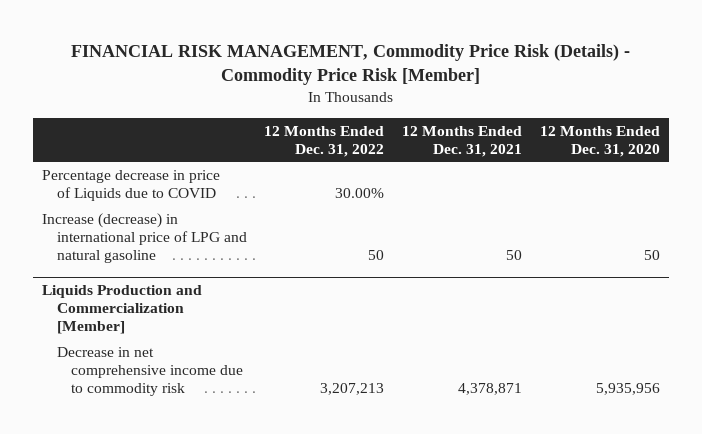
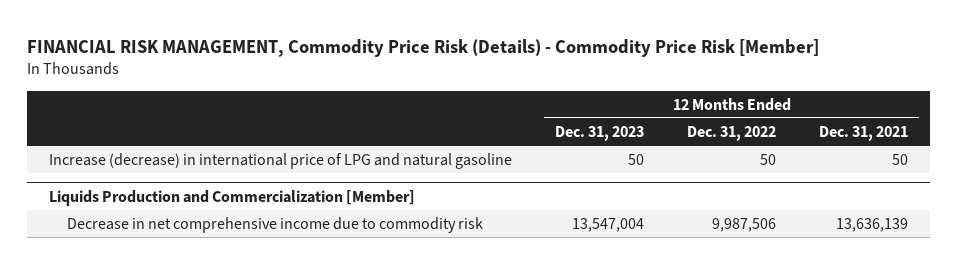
- | 12 Months Ended Dec. 31, 2022 | 12 Months Ended Dec. 31, 2021 | 12 Months Ended Dec. 31, 2020
+ | 12 Months Ended Dec. 31, 2023 | 12 Months Ended Dec. 31, 2022 | 12 Months Ended Dec. 31, 2021
- Percentage decrease in price of Liquids due to COVID | 30.00% | |
@ Liquids Production and Commercialization [Member]
- Decrease in net comprehensive income due to commodity risk | 3,207,213 | 4,378,871 | 5,935,956
+ Decrease in net comprehensive income due to commodity risk | 13,547,004 | 9,987,506 | 13,636,139

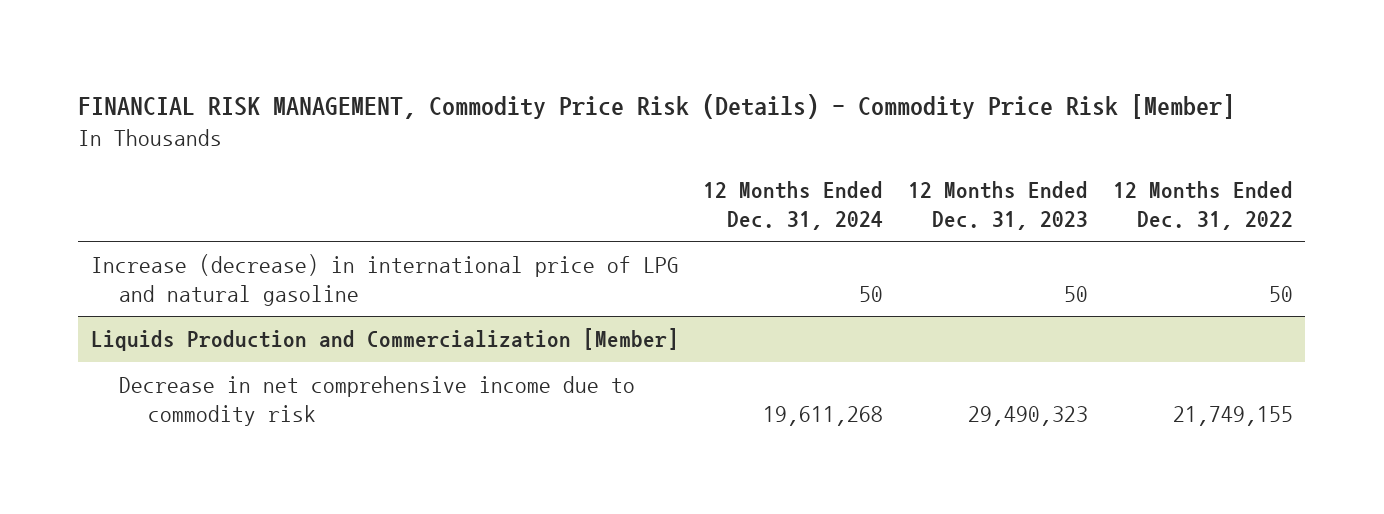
- | 12 Months Ended Dec. 31, 2023 | 12 Months Ended Dec. 31, 2022 | 12 Months Ended Dec. 31, 2021
+ | 12 Months Ended Dec. 31, 2024 | 12 Months Ended Dec. 31, 2023 | 12 Months Ended Dec. 31, 2022
@ Liquids Production and Commercialization [Member]
- Decrease in net comprehensive income due to commodity risk | 13,547,004 | 9,987,506 | 13,636,139
+ Decrease in net comprehensive income due to commodity risk | 19,611,268 | 29,490,323 | 21,749,155

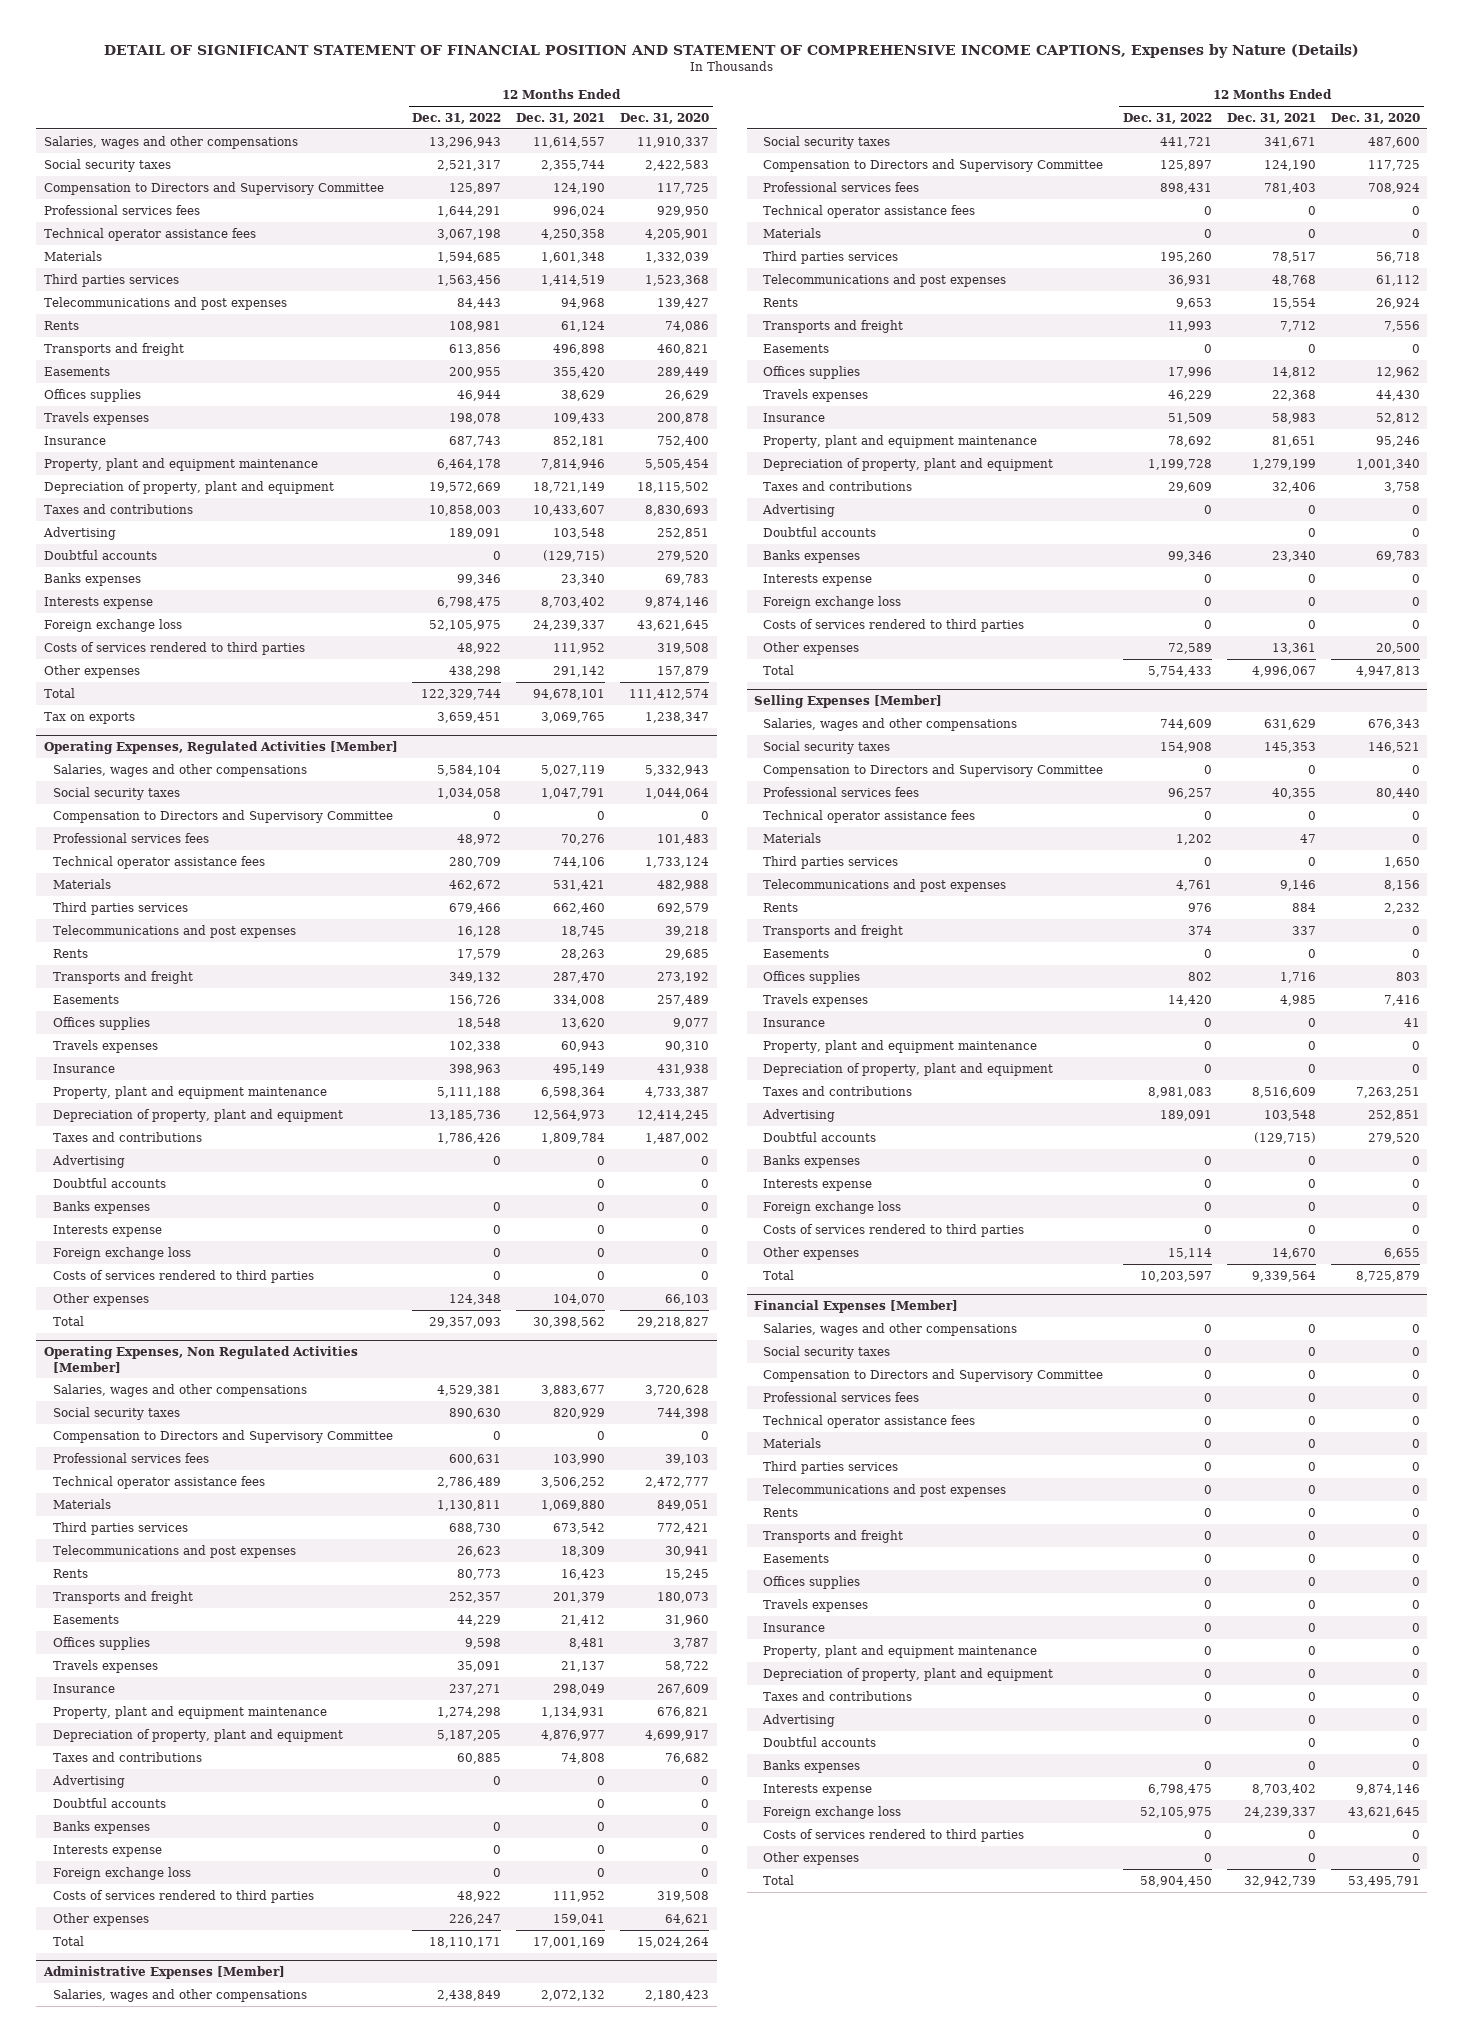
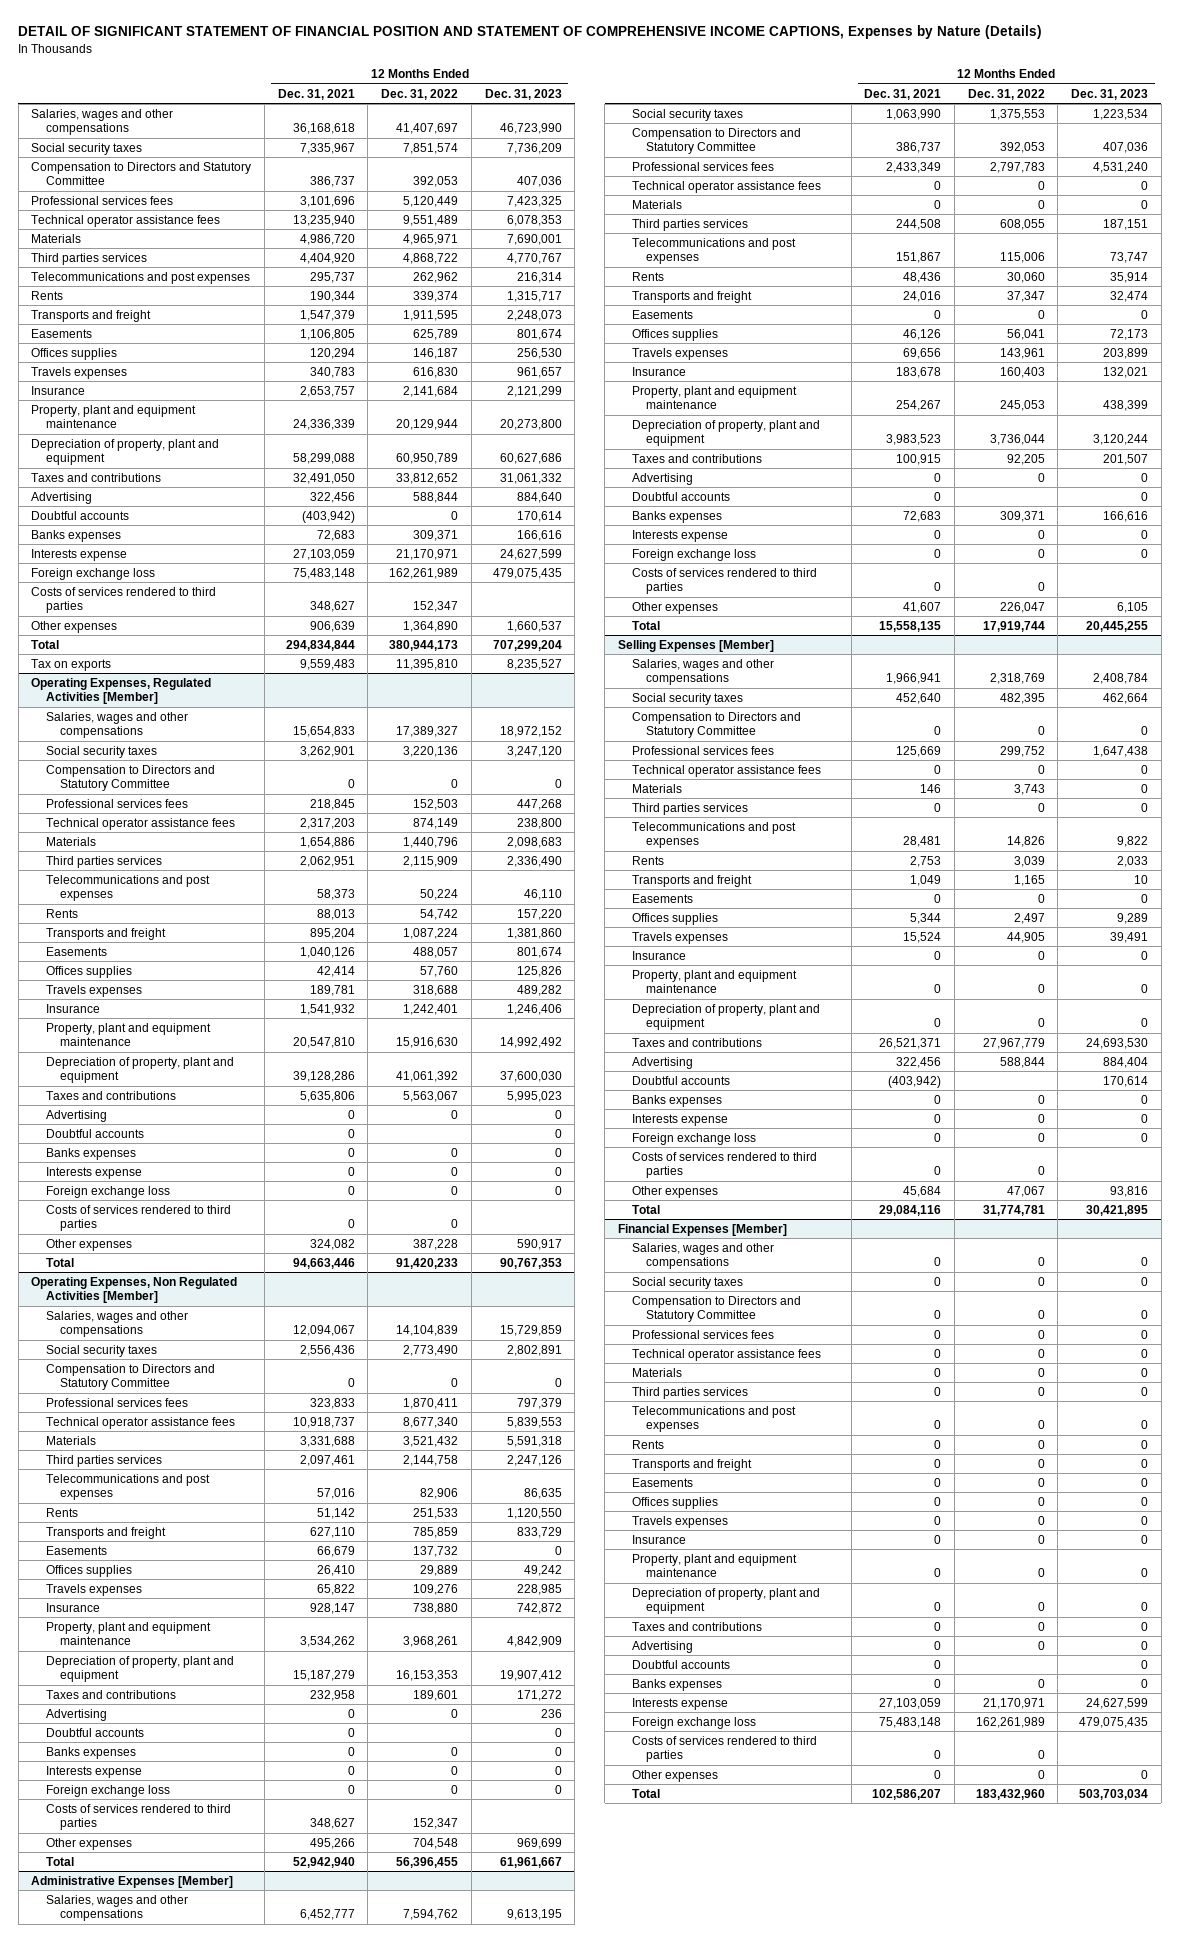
- | 12 Months Ended Dec. 31, 2022 | 12 Months Ended Dec. 31, 2021 | 12 Months Ended Dec. 31, 2020
+ | 12 Months Ended Dec. 31, 2021 | 12 Months Ended Dec. 31, 2022 | 12 Months Ended Dec. 31, 2023
- Salaries, wages and other compensations | 13,296,943 | 11,614,557 | 11,910,337
- Social security taxes | 2,521,317 | 2,355,744 | 2,422,583
- Compensation to Directors and Supervisory Committee | 125,897 | 124,190 | 117,725
- Professional services fees | 1,644,291 | 996,024 | 929,950
- Technical operator assistance fees | 3,067,198 | 4,250,358 | 4,205,901
- Materials | 1,594,685 | 1,601,348 | 1,332,039
- Third parties services | 1,563,456 | 1,414,519 | 1,523,368
- Telecommunications and post expenses | 84,443 | 94,968 | 139,427
- Rents | 108,981 | 61,124 | 74,086
- Transports and freight | 613,856 | 496,898 | 460,821
- Easements | 200,955 | 355,420 | 289,449
- Offices supplies | 46,944 | 38,629 | 26,629
- Travels expenses | 198,078 | 109,433 | 200,878
- Insurance | 687,743 | 852,181 | 752,400
- Property, plant and equipment maintenance | 6,464,178 | 7,814,946 | 5,505,454
- Depreciation of property, plant and equipment | 19,572,669 | 18,721,149 | 18,115,502
- Taxes and contributions | 10,858,003 | 10,433,607 | 8,830,693
- Advertising | 189,091 | 103,548 | 252,851
- Doubtful accounts | 0 | (129,715) | 279,520
- Banks expenses | 99,346 | 23,340 | 69,783
- Interests expense | 6,798,475 | 8,703,402 | 9,874,146
- Foreign exchange loss | 52,105,975 | 24,239,337 | 43,621,645
- Costs of services rendered to third parties | 48,922 | 111,952 | 319,508
- Other expenses | 438,298 | 291,142 | 157,879
- Total | 122,329,744 | 94,678,101 | 111,412,574
- Tax on exports | 3,659,451 | 3,069,765 | 1,238,347
+ Salaries, wages and other compensations | 36,168,618 | 41,407,697 | 46,723,990
+ Social security taxes | 7,335,967 | 7,851,574 | 7,736,209
+ Compensation to Directors and Statutory Committee | 386,737 | 392,053 | 407,036
+ Professional services fees | 3,101,696 | 5,120,449 | 7,423,325
+ Technical operator assistance fees | 13,235,940 | 9,551,489 | 6,078,353
+ Materials | 4,986,720 | 4,965,971 | 7,690,001
+ Third parties services | 4,404,920 | 4,868,722 | 4,770,767
+ Telecommunications and post expenses | 295,737 | 262,962 | 216,314
+ Rents | 190,344 | 339,374 | 1,315,717
+ Transports and freight | 1,547,379 | 1,911,595 | 2,248,073
+ Easements | 1,106,805 | 625,789 | 801,674
+ Offices supplies | 120,294 | 146,187 | 256,530
+ Travels expenses | 340,783 | 616,830 | 961,657
+ Insurance | 2,653,757 | 2,141,684 | 2,121,299
+ Property, plant and equipment maintenance | 24,336,339 | 20,129,944 | 20,273,800
+ Depreciation of property, plant and equipment | 58,299,088 | 60,950,789 | 60,627,686
+ Taxes and contributions | 32,491,050 | 33,812,652 | 31,061,332
+ Advertising | 322,456 | 588,844 | 884,640
+ Doubtful accounts | (403,942) | 0 | 170,614
+ Banks expenses | 72,683 | 309,371 | 166,616
+ Interests expense | 27,103,059 | 21,170,971 | 24,627,599
+ Foreign exchange loss | 75,483,148 | 162,261,989 | 479,075,435
+ Costs of services rendered to third parties | 348,627 | 152,347 |
+ Other expenses | 906,639 | 1,364,890 | 1,660,537
+ Total | 294,834,844 | 380,944,173 | 707,299,204
+ Tax on exports | 9,559,483 | 11,395,810 | 8,235,527
@ Operating Expenses, Regulated Activities [Member]
- Salaries, wages and other compensations | 5,584,104 | 5,027,119 | 5,332,943
- Social security taxes | 1,034,058 | 1,047,791 | 1,044,064
- Compensation to Directors and Supervisory Committee | 0 | 0 | 0
- Professional services fees | 48,972 | 70,276 | 101,483
- Technical operator assistance fees | 280,709 | 744,106 | 1,733,124
- Materials | 462,672 | 531,421 | 482,988
- Third parties services | 679,466 | 662,460 | 692,579
- Telecommunications and post expenses | 16,128 | 18,745 | 39,218
- Rents | 17,579 | 28,263 | 29,685
- Transports and freight | 349,132 | 287,470 | 273,192
- Easements | 156,726 | 334,008 | 257,489
- Offices supplies | 18,548 | 13,620 | 9,077
- Travels expenses | 102,338 | 60,943 | 90,310
- Insurance | 398,963 | 495,149 | 431,938
- Property, plant and equipment maintenance | 5,111,188 | 6,598,364 | 4,733,387
- Depreciation of property, plant and equipment | 13,185,736 | 12,564,973 | 12,414,245
- Taxes and contributions | 1,786,426 | 1,809,784 | 1,487,002
+ Salaries, wages and other compensations | 15,654,833 | 17,389,327 | 18,972,152
+ Social security taxes | 3,262,901 | 3,220,136 | 3,247,120
+ Compensation to Directors and Statutory Committee | 0 | 0 | 0
+ Professional services fees | 218,845 | 152,503 | 447,268
+ Technical operator assistance fees | 2,317,203 | 874,149 | 238,800
+ Materials | 1,654,886 | 1,440,796 | 2,098,683
+ Third parties services | 2,062,951 | 2,115,909 | 2,336,490
+ Telecommunications and post expenses | 58,373 | 50,224 | 46,110
+ Rents | 88,013 | 54,742 | 157,220
+ Transports and freight | 895,204 | 1,087,224 | 1,381,860
+ Easements | 1,040,126 | 488,057 | 801,674
+ Offices supplies | 42,414 | 57,760 | 125,826
+ Travels expenses | 189,781 | 318,688 | 489,282
+ Insurance | 1,541,932 | 1,242,401 | 1,246,406
+ Property, plant and equipment maintenance | 20,547,810 | 15,916,630 | 14,992,492
+ Depreciation of property, plant and equipment | 39,128,286 | 41,061,392 | 37,600,030
+ Taxes and contributions | 5,635,806 | 5,563,067 | 5,995,023
- Other expenses | 124,348 | 104,070 | 66,103
- Total | 29,357,093 | 30,398,562 | 29,218,827
+ Other expenses | 324,082 | 387,228 | 590,917
+ Total | 94,663,446 | 91,420,233 | 90,767,353
@ Operating Expenses, Non Regulated Activities [Member]
- Salaries, wages and other compensations | 4,529,381 | 3,883,677 | 3,720,628
- Social security taxes | 890,630 | 820,929 | 744,398
- Compensation to Directors and Supervisory Committee | 0 | 0 | 0
- Professional services fees | 600,631 | 103,990 | 39,103
- Technical operator assistance fees | 2,786,489 | 3,506,252 | 2,472,777
- Materials | 1,130,811 | 1,069,880 | 849,051
- Third parties services | 688,730 | 673,542 | 772,421
- Telecommunications and post expenses | 26,623 | 18,309 | 30,941
- Rents | 80,773 | 16,423 | 15,245
- Transports and freight | 252,357 | 201,379 | 180,073
- Easements | 44,229 | 21,412 | 31,960
- Offices supplies | 9,598 | 8,481 | 3,787
- Travels expenses | 35,091 | 21,137 | 58,722
- Insurance | 237,271 | 298,049 | 267,609
- Property, plant and equipment maintenance | 1,274,298 | 1,134,931 | 676,821
- Depreciation of property, plant and equipment | 5,187,205 | 4,876,977 | 4,699,917
- Taxes and contributions | 60,885 | 74,808 | 76,682
+ Salaries, wages and other compensations | 12,094,067 | 14,104,839 | 15,729,859
+ Social security taxes | 2,556,436 | 2,773,490 | 2,802,891
+ Compensation to Directors and Statutory Committee | 0 | 0 | 0
+ Professional services fees | 323,833 | 1,870,411 | 797,379
+ Technical operator assistance fees | 10,918,737 | 8,677,340 | 5,839,553
+ Materials | 3,331,688 | 3,521,432 | 5,591,318
+ Third parties services | 2,097,461 | 2,144,758 | 2,247,126
+ Telecommunications and post expenses | 57,016 | 82,906 | 86,635
+ Rents | 51,142 | 251,533 | 1,120,550
+ Transports and freight | 627,110 | 785,859 | 833,729
+ Easements | 66,679 | 137,732 | 0
+ Offices supplies | 26,410 | 29,889 | 49,242
+ Travels expenses | 65,822 | 109,276 | 228,985
+ Insurance | 928,147 | 738,880 | 742,872
+ Property, plant and equipment maintenance | 3,534,262 | 3,968,261 | 4,842,909
+ Depreciation of property, plant and equipment | 15,187,279 | 16,153,353 | 19,907,412
+ Taxes and contributions | 232,958 | 189,601 | 171,272
- Costs of services rendered to third parties | 48,922 | 111,952 | 319,508
- Other expenses | 226,247 | 159,041 | 64,621
- Total | 18,110,171 | 17,001,169 | 15,024,264
+ Costs of services rendered to third parties | 348,627 | 152,347 |
+ Other expenses | 495,266 | 704,548 | 969,699
+ Total | 52,942,940 | 56,396,455 | 61,961,667
@ Administrative Expenses [Member]
- Salaries, wages and other compensations | 2,438,849 | 2,072,132 | 2,180,423
- Social security taxes | 441,721 | 341,671 | 487,600
- Compensation to Directors and Supervisory Committee | 125,897 | 124,190 | 117,725
- Professional services fees | 898,431 | 781,403 | 708,924
+ Salaries, wages and other compensations | 6,452,777 | 7,594,762 | 9,613,195
+ Social security taxes | 1,063,990 | 1,375,553 | 1,223,534
+ Compensation to Directors and Statutory Committee | 386,737 | 392,053 | 407,036
+ Professional services fees | 2,433,349 | 2,797,783 | 4,531,240
- Third parties services | 195,260 | 78,517 | 56,718
- Telecommunications and post expenses | 36,931 | 48,768 | 61,112
- Rents | 9,653 | 15,554 | 26,924
- Transports and freight | 11,993 | 7,712 | 7,556
+ Third parties services | 244,508 | 608,055 | 187,151
+ Telecommunications and post expenses | 151,867 | 115,006 | 73,747
+ Rents | 48,436 | 30,060 | 35,914
+ Transports and freight | 24,016 | 37,347 | 32,474
- Offices supplies | 17,996 | 14,812 | 12,962
- Travels expenses | 46,229 | 22,368 | 44,430
- Insurance | 51,509 | 58,983 | 52,812
- Property, plant and equipment maintenance | 78,692 | 81,651 | 95,246
- Depreciation of property, plant and equipment | 1,199,728 | 1,279,199 | 1,001,340
- Taxes and contributions | 29,609 | 32,406 | 3,758
+ Offices supplies | 46,126 | 56,041 | 72,173
+ Travels expenses | 69,656 | 143,961 | 203,899
+ Insurance | 183,678 | 160,403 | 132,021
+ Property, plant and equipment maintenance | 254,267 | 245,053 | 438,399
+ Depreciation of property, plant and equipment | 3,983,523 | 3,736,044 | 3,120,244
+ Taxes and contributions | 100,915 | 92,205 | 201,507
- Banks expenses | 99,346 | 23,340 | 69,783
+ Banks expenses | 72,683 | 309,371 | 166,616
- Other expenses | 72,589 | 13,361 | 20,500
- Total | 5,754,433 | 4,996,067 | 4,947,813
+ Other expenses | 41,607 | 226,047 | 6,105
+ Total | 15,558,135 | 17,919,744 | 20,445,255
@ Selling Expenses [Member]
- Salaries, wages and other compensations | 744,609 | 631,629 | 676,343
- Social security taxes | 154,908 | 145,353 | 146,521
- Compensation to Directors and Supervisory Committee | 0 | 0 | 0
- Professional services fees | 96,257 | 40,355 | 80,440
+ Salaries, wages and other compensations | 1,966,941 | 2,318,769 | 2,408,784
+ Social security taxes | 452,640 | 482,395 | 462,664
+ Compensation to Directors and Statutory Committee | 0 | 0 | 0
+ Professional services fees | 125,669 | 299,752 | 1,647,438
- Materials | 1,202 | 47 | 0
+ Materials | 146 | 3,743 | 0
- Telecommunications and post expenses | 4,761 | 9,146 | 8,156
- Rents | 976 | 884 | 2,232
- Transports and freight | 374 | 337 | 0
+ Telecommunications and post expenses | 28,481 | 14,826 | 9,822
+ Rents | 2,753 | 3,039 | 2,033
+ Transports and freight | 1,049 | 1,165 | 10
- Offices supplies | 802 | 1,716 | 803
- Travels expenses | 14,420 | 4,985 | 7,416
+ Offices supplies | 5,344 | 2,497 | 9,289
+ Travels expenses | 15,524 | 44,905 | 39,491
- Taxes and contributions | 8,981,083 | 8,516,609 | 7,263,251
- Advertising | 189,091 | 103,548 | 252,851
- Doubtful accounts | | (129,715) | 279,520
+ Taxes and contributions | 26,521,371 | 27,967,779 | 24,693,530
+ Advertising | 322,456 | 588,844 | 884,404
+ Doubtful accounts | (403,942) | | 170,614
- Other expenses | 15,114 | 14,670 | 6,655
- Total | 10,203,597 | 9,339,564 | 8,725,879
+ Other expenses | 45,684 | 47,067 | 93,816
+ Total | 29,084,116 | 31,774,781 | 30,421,895
@ Financial Expenses [Member]
- Compensation to Directors and Supervisory Committee | 0 | 0 | 0
+ Compensation to Directors and Statutory Committee | 0 | 0 | 0
- Interests expense | 6,798,475 | 8,703,402 | 9,874,146
- Foreign exchange loss | 52,105,975 | 24,239,337 | 43,621,645
+ Interests expense | 27,103,059 | 21,170,971 | 24,627,599
+ Foreign exchange loss | 75,483,148 | 162,261,989 | 479,075,435
- Total | 58,904,450 | 32,942,739 | 53,495,791
+ Total | 102,586,207 | 183,432,960 | 503,703,034

